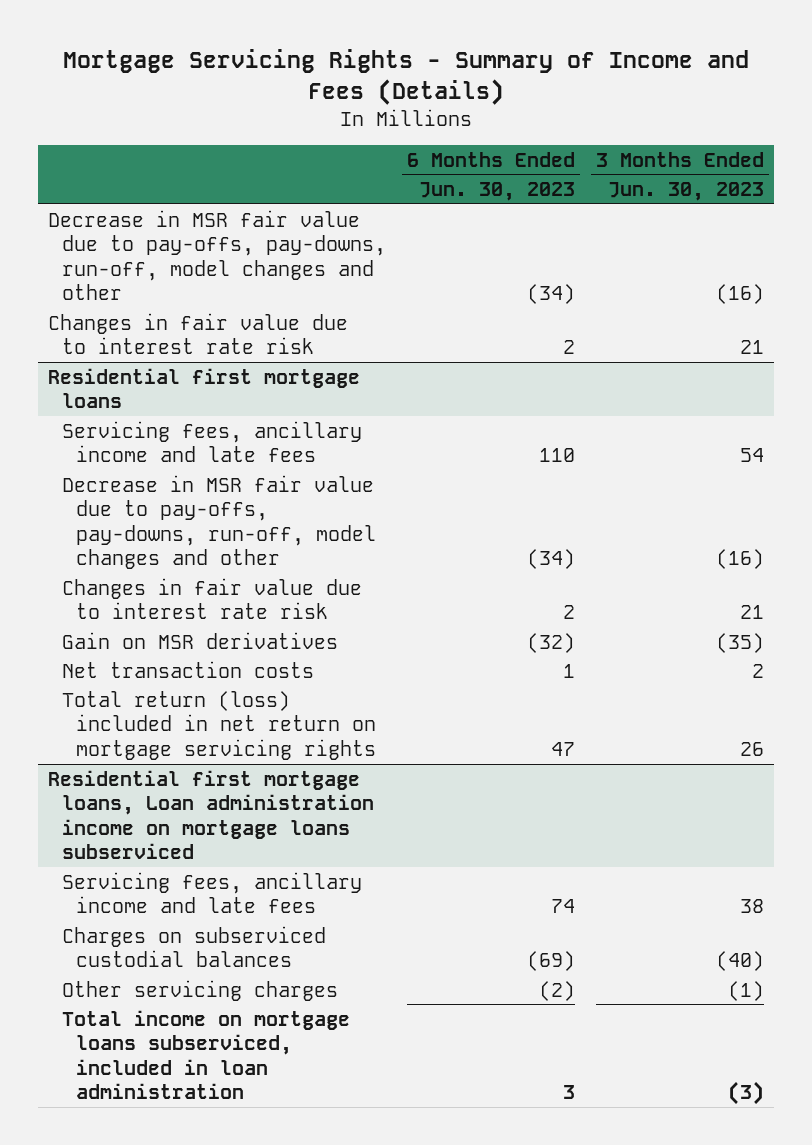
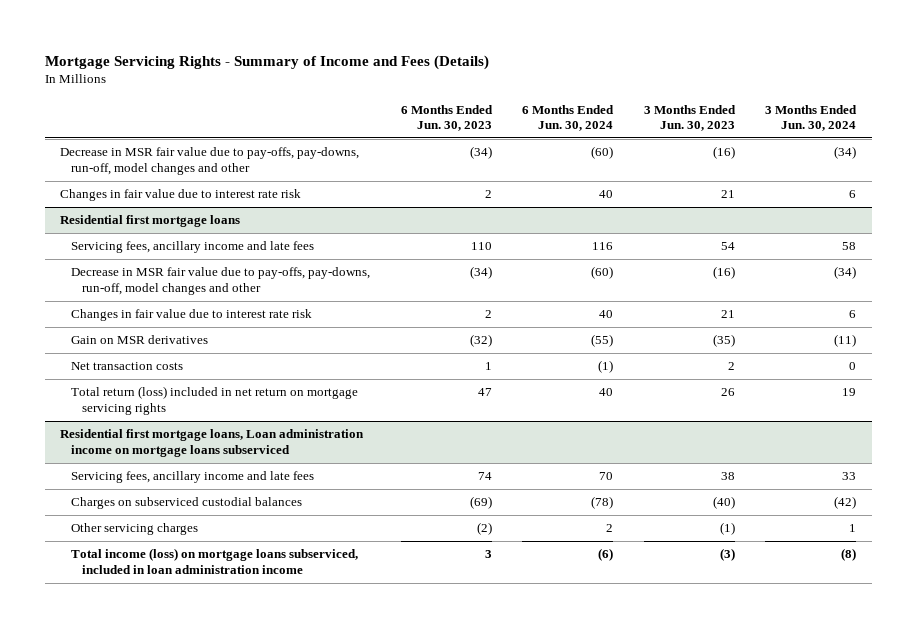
- | 6 Months Ended Jun. 30, 2023 | 3 Months Ended Jun. 30, 2023
+ | 6 Months Ended Jun. 30, 2023 | 6 Months Ended Jun. 30, 2024 | 3 Months Ended Jun. 30, 2023 | 3 Months Ended Jun. 30, 2024
@ Residential first mortgage loans, Loan administration income on mortgage loans subserviced
- Total income on mortgage loans subserviced, included in loan administration | 3 | (3)
+ Total income (loss) on mortgage loans subserviced, included in loan administration income | 3 | (6) | (3) | (8)

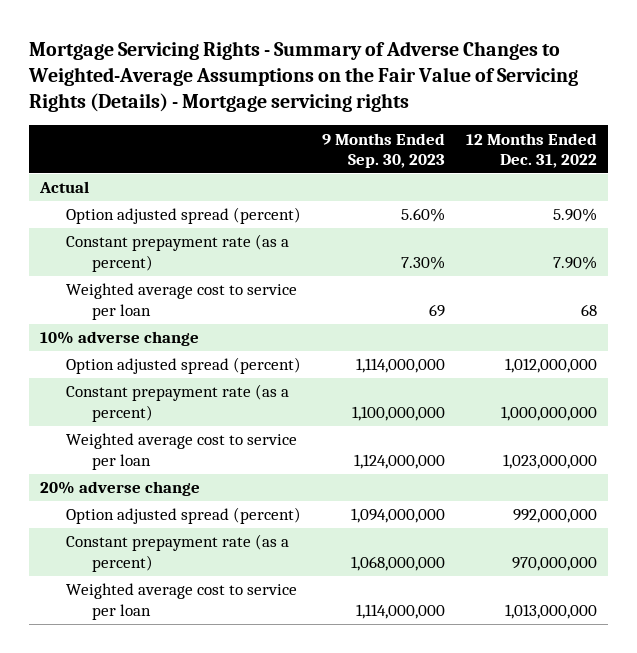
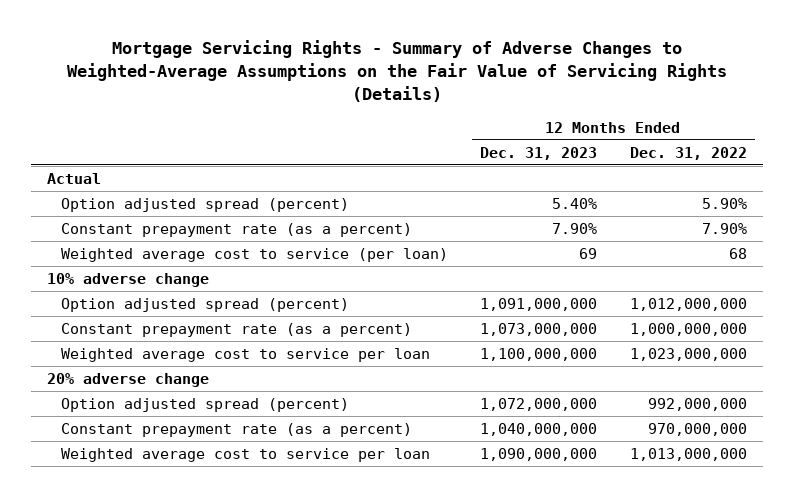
- Mortgage Servicing Rights - Summary of Adverse Changes to Weighted-Average Assumptions on the Fair Value of Servicing Rights (Details) - Mortgage servicing rights
+ Mortgage Servicing Rights - Summary of Adverse Changes to Weighted-Average Assumptions on the Fair Value of Servicing Rights (Details)
- | 9 Months Ended Sep. 30, 2023 | 12 Months Ended Dec. 31, 2022
+ | 12 Months Ended Dec. 31, 2023 | 12 Months Ended Dec. 31, 2022
- Weighted average cost to service per loan | 69 | 68
+ Weighted average cost to service (per loan) | 69 | 68

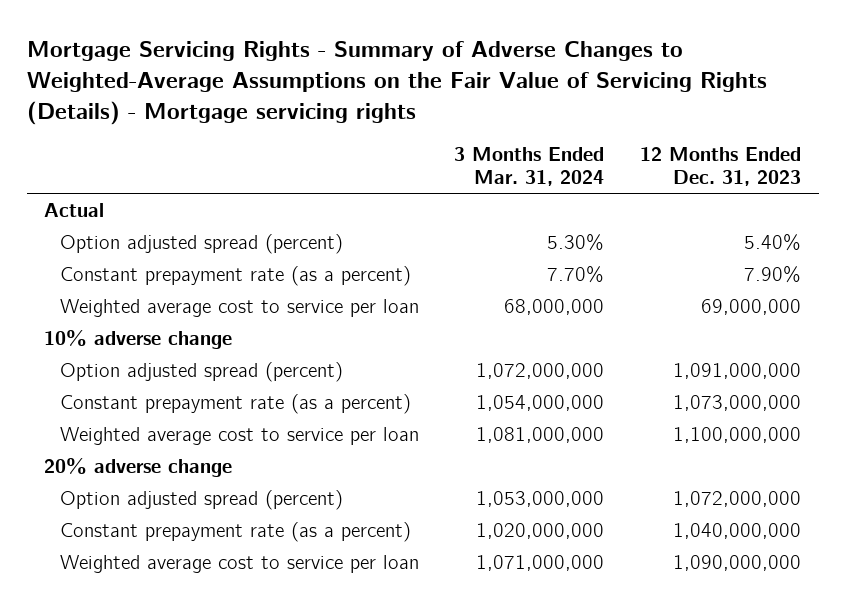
- Mortgage Servicing Rights - Summary of Adverse Changes to Weighted-Average Assumptions on the Fair Value of Servicing Rights (Details)
+ Mortgage Servicing Rights - Summary of Adverse Changes to Weighted-Average Assumptions on the Fair Value of Servicing Rights (Details) - Mortgage servicing rights
- | 12 Months Ended Dec. 31, 2023 | 12 Months Ended Dec. 31, 2022
+ | 3 Months Ended Mar. 31, 2024 | 12 Months Ended Dec. 31, 2023
- Weighted average cost to service (per loan) | 69 | 68
+ Weighted average cost to service per loan | 68,000,000 | 69,000,000

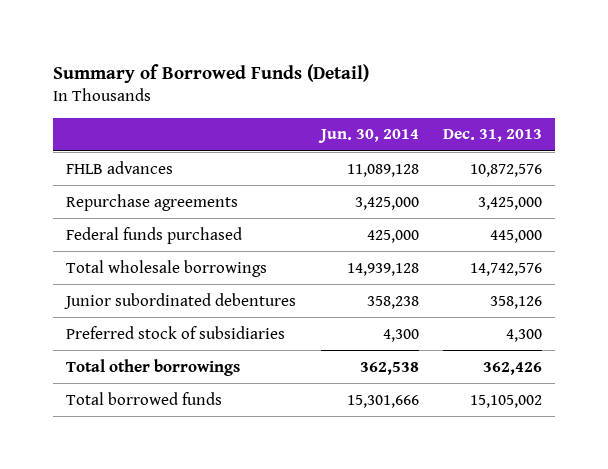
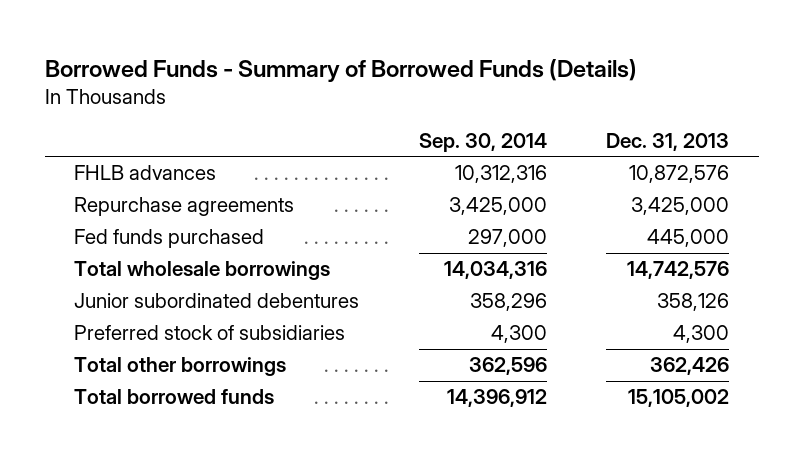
- Summary of Borrowed Funds (Detail)
+ Borrowed Funds - Summary of Borrowed Funds (Details)
- | Jun. 30, 2014 | Dec. 31, 2013
+ | Sep. 30, 2014 | Dec. 31, 2013
- Federal funds purchased | 425,000 | 445,000
+ Fed funds purchased | 297,000 | 445,000

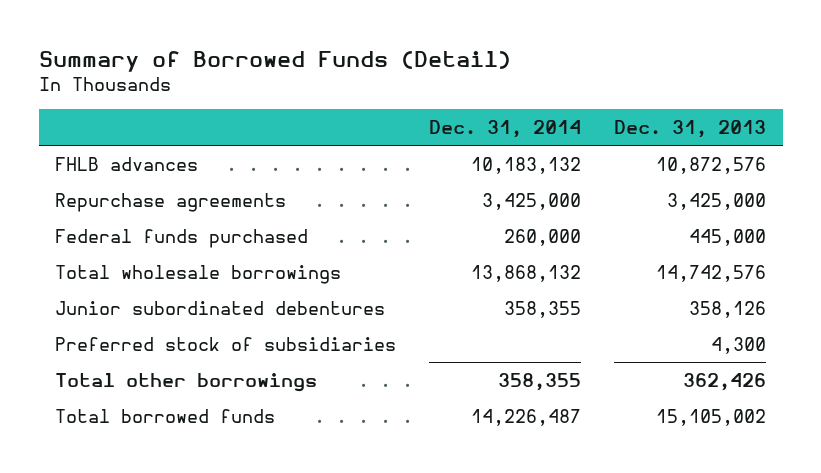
- Borrowed Funds - Summary of Borrowed Funds (Details)
+ Summary of Borrowed Funds (Detail)
- | Sep. 30, 2014 | Dec. 31, 2013
+ | Dec. 31, 2014 | Dec. 31, 2013
- Fed funds purchased | 297,000 | 445,000
+ Federal funds purchased | 260,000 | 445,000

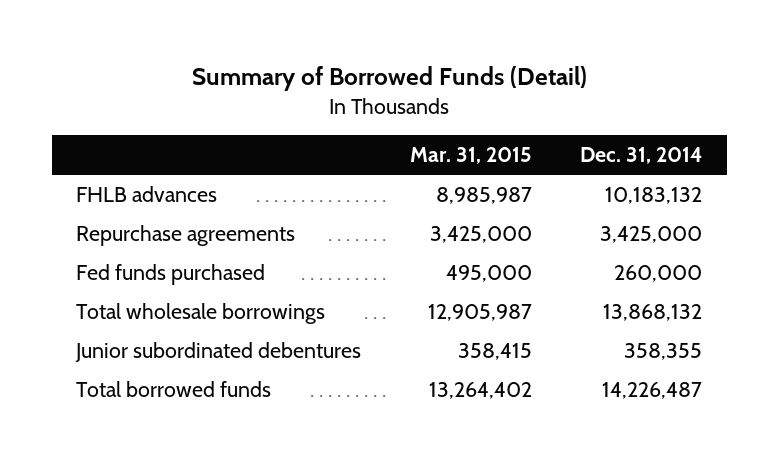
- | Dec. 31, 2014 | Dec. 31, 2013
+ | Mar. 31, 2015 | Dec. 31, 2014
- Federal funds purchased | 260,000 | 445,000
+ Fed funds purchased | 495,000 | 260,000
- Preferred stock of subsidiaries | | 4,300
- Total other borrowings | 358,355 | 362,426

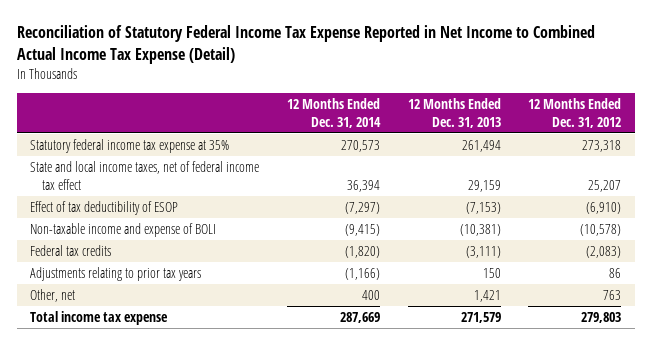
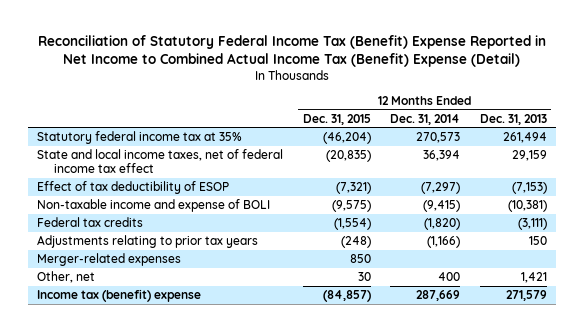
- Reconciliation of Statutory Federal Income Tax Expense Reported in Net Income to Combined Actual Income Tax Expense (Detail)
+ Reconciliation of Statutory Federal Income Tax (Benefit) Expense Reported in Net Income to Combined Actual Income Tax (Benefit) Expense (Detail)
- | 12 Months Ended Dec. 31, 2014 | 12 Months Ended Dec. 31, 2013 | 12 Months Ended Dec. 31, 2012
+ | 12 Months Ended Dec. 31, 2015 | 12 Months Ended Dec. 31, 2014 | 12 Months Ended Dec. 31, 2013
- Statutory federal income tax expense at 35% | 270,573 | 261,494 | 273,318
+ Statutory federal income tax at 35% | (46,204) | 270,573 | 261,494
+ Merger-related expenses | 850 | |
- Total income tax expense | 287,669 | 271,579 | 279,803
+ Income tax (benefit) expense | (84,857) | 287,669 | 271,579

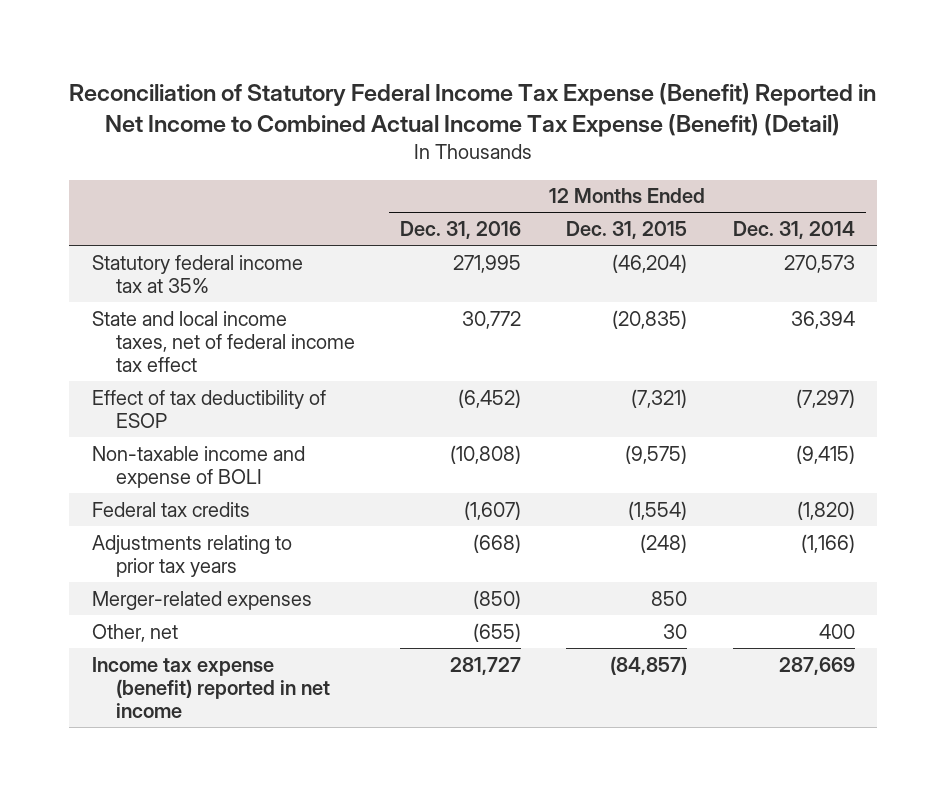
- Reconciliation of Statutory Federal Income Tax (Benefit) Expense Reported in Net Income to Combined Actual Income Tax (Benefit) Expense (Detail)
+ Reconciliation of Statutory Federal Income Tax Expense (Benefit) Reported in Net Income to Combined Actual Income Tax Expense (Benefit) (Detail)
- | 12 Months Ended Dec. 31, 2015 | 12 Months Ended Dec. 31, 2014 | 12 Months Ended Dec. 31, 2013
+ | 12 Months Ended Dec. 31, 2016 | 12 Months Ended Dec. 31, 2015 | 12 Months Ended Dec. 31, 2014
- Income tax (benefit) expense | (84,857) | 287,669 | 271,579
+ Income tax expense (benefit) reported in net income | 281,727 | (84,857) | 287,669

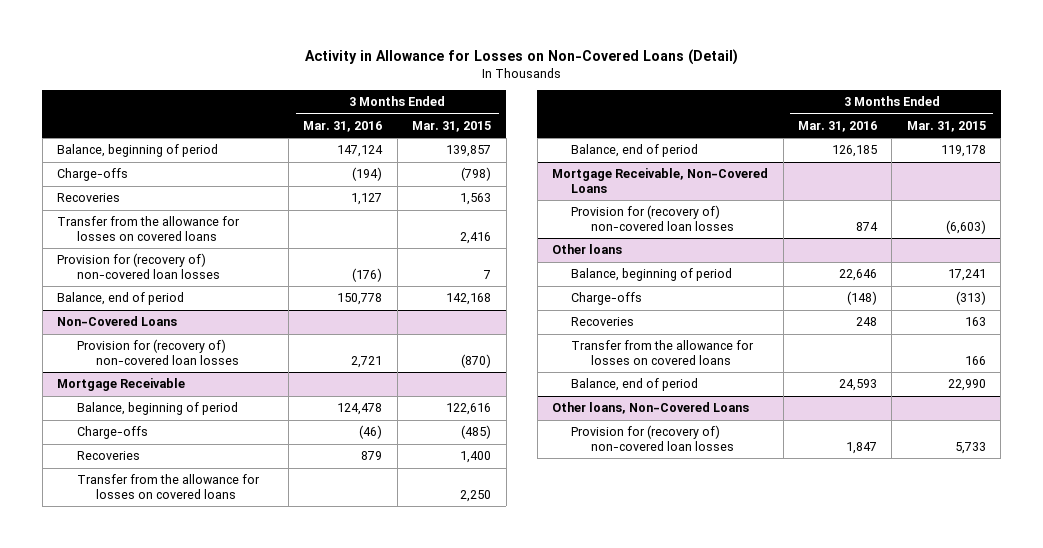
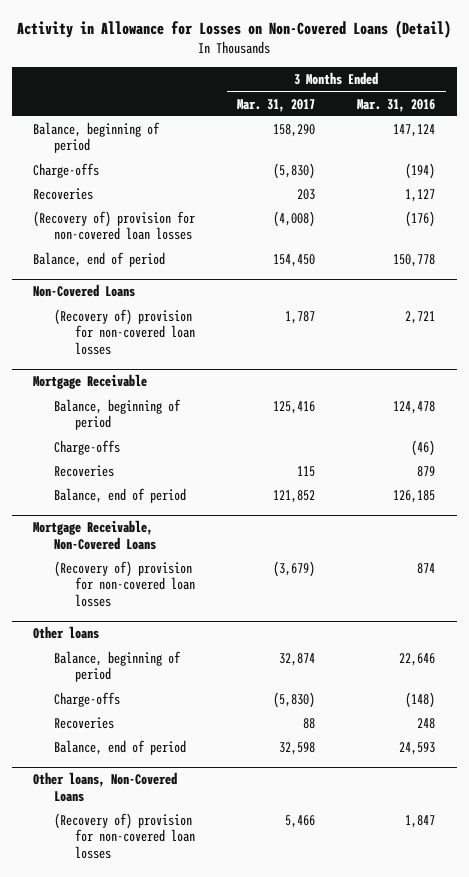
- | 3 Months Ended Mar. 31, 2016 | 3 Months Ended Mar. 31, 2015
+ | 3 Months Ended Mar. 31, 2017 | 3 Months Ended Mar. 31, 2016
- Transfer from the allowance for losses on covered loans | | 2,416
- Provision for (recovery of) non-covered loan losses | (176) | 7
+ (Recovery of) provision for non-covered loan losses | (4,008) | (176)
@ Non-Covered Loans
- Provision for (recovery of) non-covered loan losses | 2,721 | (870)
+ (Recovery of) provision for non-covered loan losses | 1,787 | 2,721
@ Mortgage Receivable
- Transfer from the allowance for losses on covered loans | | 2,250
@ Mortgage Receivable, Non-Covered Loans
- Provision for (recovery of) non-covered loan losses | 874 | (6,603)
+ (Recovery of) provision for non-covered loan losses | (3,679) | 874
@ Other loans
- Transfer from the allowance for losses on covered loans | | 166
@ Other loans, Non-Covered Loans
- Provision for (recovery of) non-covered loan losses | 1,847 | 5,733
+ (Recovery of) provision for non-covered loan losses | 5,466 | 1,847

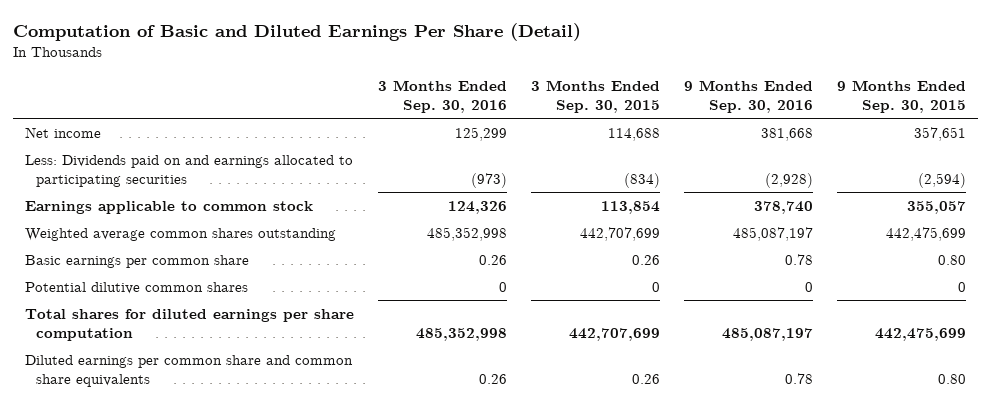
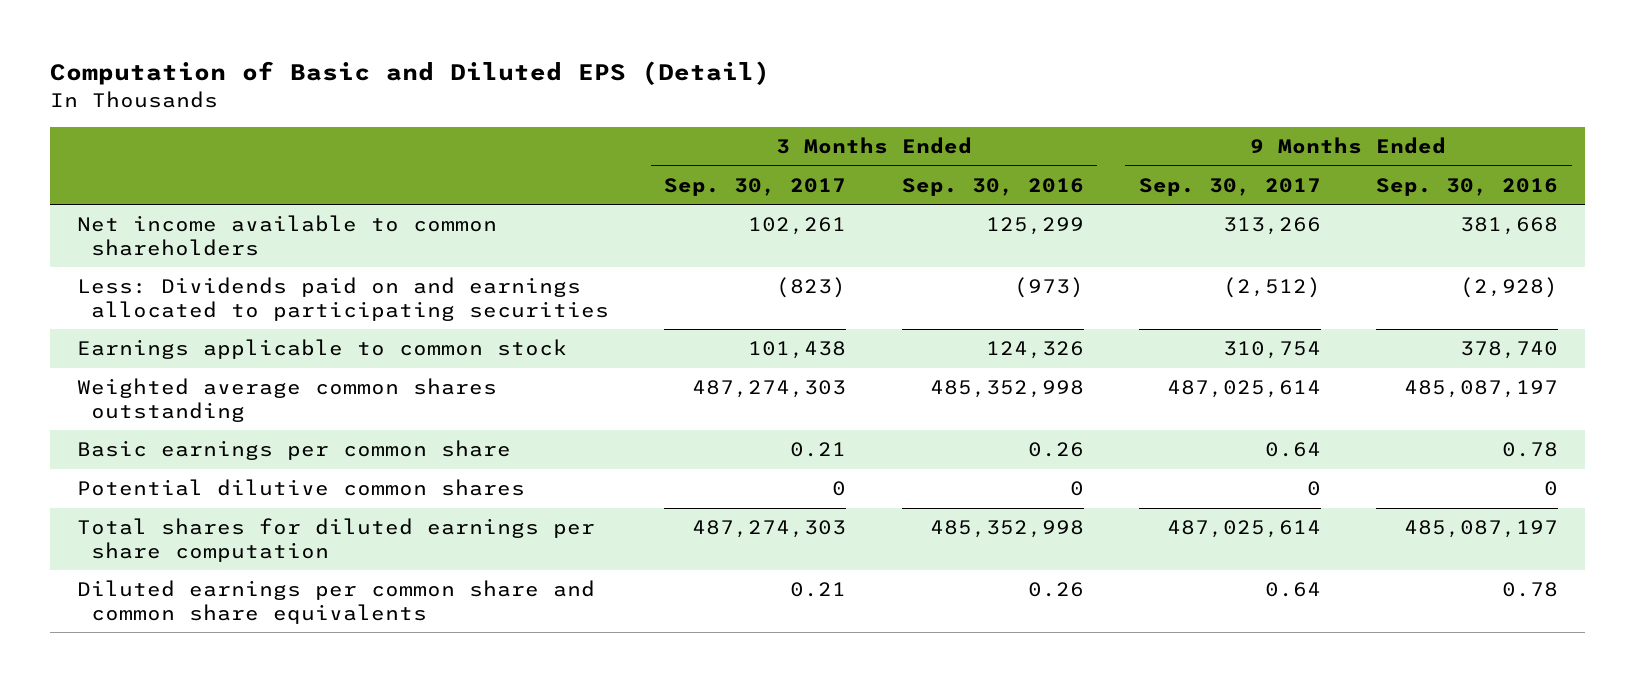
- Computation of Basic and Diluted Earnings Per Share (Detail)
+ Computation of Basic and Diluted EPS (Detail)
- | 3 Months Ended Sep. 30, 2016 | 3 Months Ended Sep. 30, 2015 | 9 Months Ended Sep. 30, 2016 | 9 Months Ended Sep. 30, 2015
+ | 3 Months Ended Sep. 30, 2017 | 3 Months Ended Sep. 30, 2016 | 9 Months Ended Sep. 30, 2017 | 9 Months Ended Sep. 30, 2016
- Net income | 125,299 | 114,688 | 381,668 | 357,651
+ Net income available to common shareholders | 102,261 | 125,299 | 313,266 | 381,668

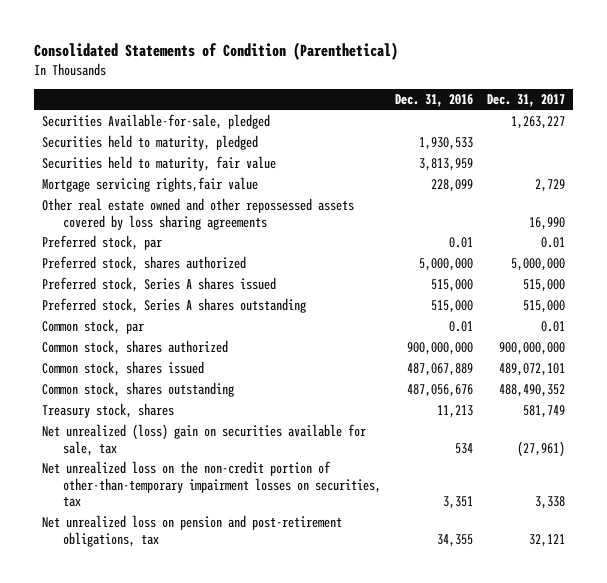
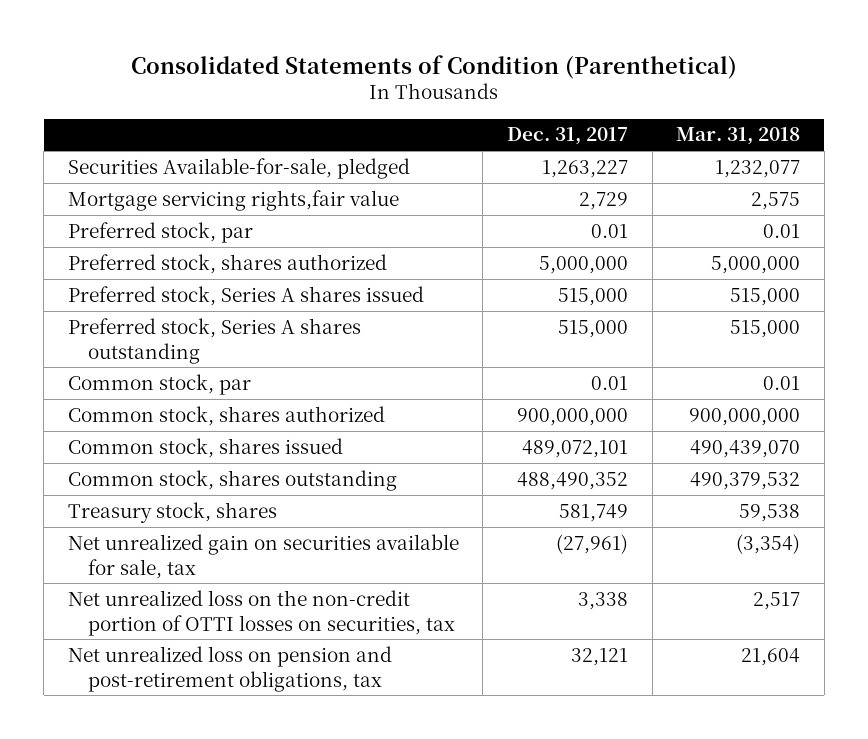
- | Dec. 31, 2016 | Dec. 31, 2017
+ | Dec. 31, 2017 | Mar. 31, 2018
- Securities held to maturity, pledged | 1,930,533 |
- Securities held to maturity, fair value | 3,813,959 |
- Other real estate owned and other repossessed assets covered by loss sharing agreements | | 16,990
- Net unrealized (loss) gain on securities available for sale, tax | 534 | (27,961)
- Net unrealized loss on the non-credit portion of other-than-temporary impairment losses on securities, tax | 3,351 | 3,338
+ Net unrealized gain on securities available for sale, tax | (27,961) | (3,354)
+ Net unrealized loss on the non-credit portion of OTTI losses on securities, tax | 3,338 | 2,517

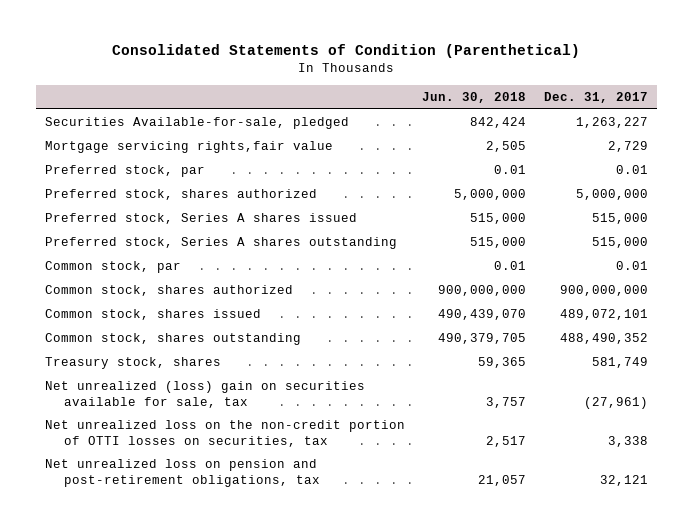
- | Dec. 31, 2017 | Mar. 31, 2018
+ | Jun. 30, 2018 | Dec. 31, 2017
- Net unrealized gain on securities available for sale, tax | (27,961) | (3,354)
+ Net unrealized (loss) gain on securities available for sale, tax | 3,757 | (27,961)

